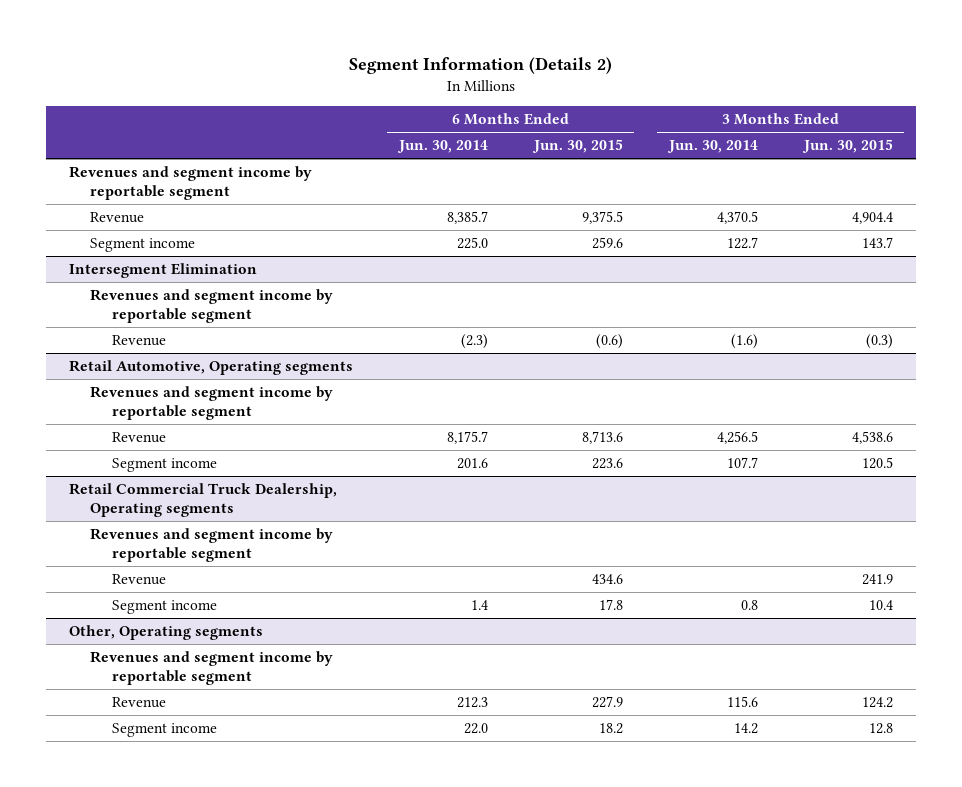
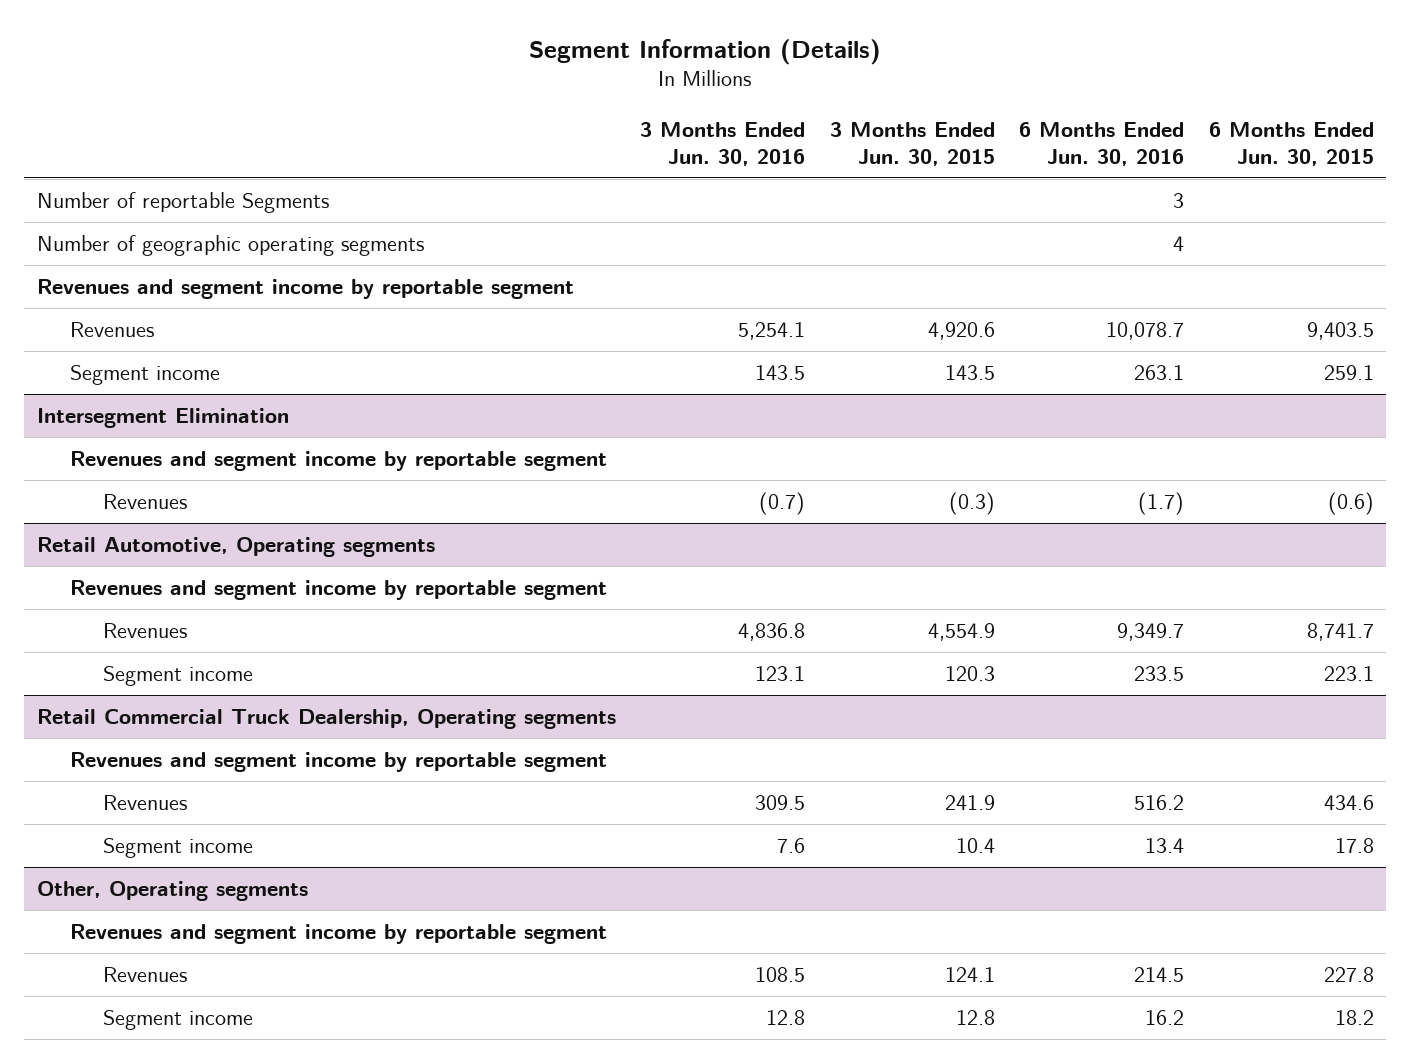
- Segment Information (Details 2)
+ Segment Information (Details)
- | 6 Months Ended Jun. 30, 2014 | 6 Months Ended Jun. 30, 2015 | 3 Months Ended Jun. 30, 2014 | 3 Months Ended Jun. 30, 2015
+ | 3 Months Ended Jun. 30, 2016 | 3 Months Ended Jun. 30, 2015 | 6 Months Ended Jun. 30, 2016 | 6 Months Ended Jun. 30, 2015
+ Number of reportable Segments | | | 3 |
+ Number of geographic operating segments | | | 4 |
- Revenue | 8,385.7 | 9,375.5 | 4,370.5 | 4,904.4
- Segment income | 225.0 | 259.6 | 122.7 | 143.7
+ Revenues | 5,254.1 | 4,920.6 | 10,078.7 | 9,403.5
+ Segment income | 143.5 | 143.5 | 263.1 | 259.1
@ Intersegment Elimination
- Revenue | (2.3) | (0.6) | (1.6) | (0.3)
+ Revenues | (0.7) | (0.3) | (1.7) | (0.6)
@ Retail Automotive, Operating segments
- Revenue | 8,175.7 | 8,713.6 | 4,256.5 | 4,538.6
- Segment income | 201.6 | 223.6 | 107.7 | 120.5
+ Revenues | 4,836.8 | 4,554.9 | 9,349.7 | 8,741.7
+ Segment income | 123.1 | 120.3 | 233.5 | 223.1
@ Retail Commercial Truck Dealership, Operating segments
- Revenue | | 434.6 | | 241.9
+ Revenues | 309.5 | 241.9 | 516.2 | 434.6
@ Other, Operating segments
- Revenue | 212.3 | 227.9 | 115.6 | 124.2
+ Revenues | 108.5 | 124.1 | 214.5 | 227.8

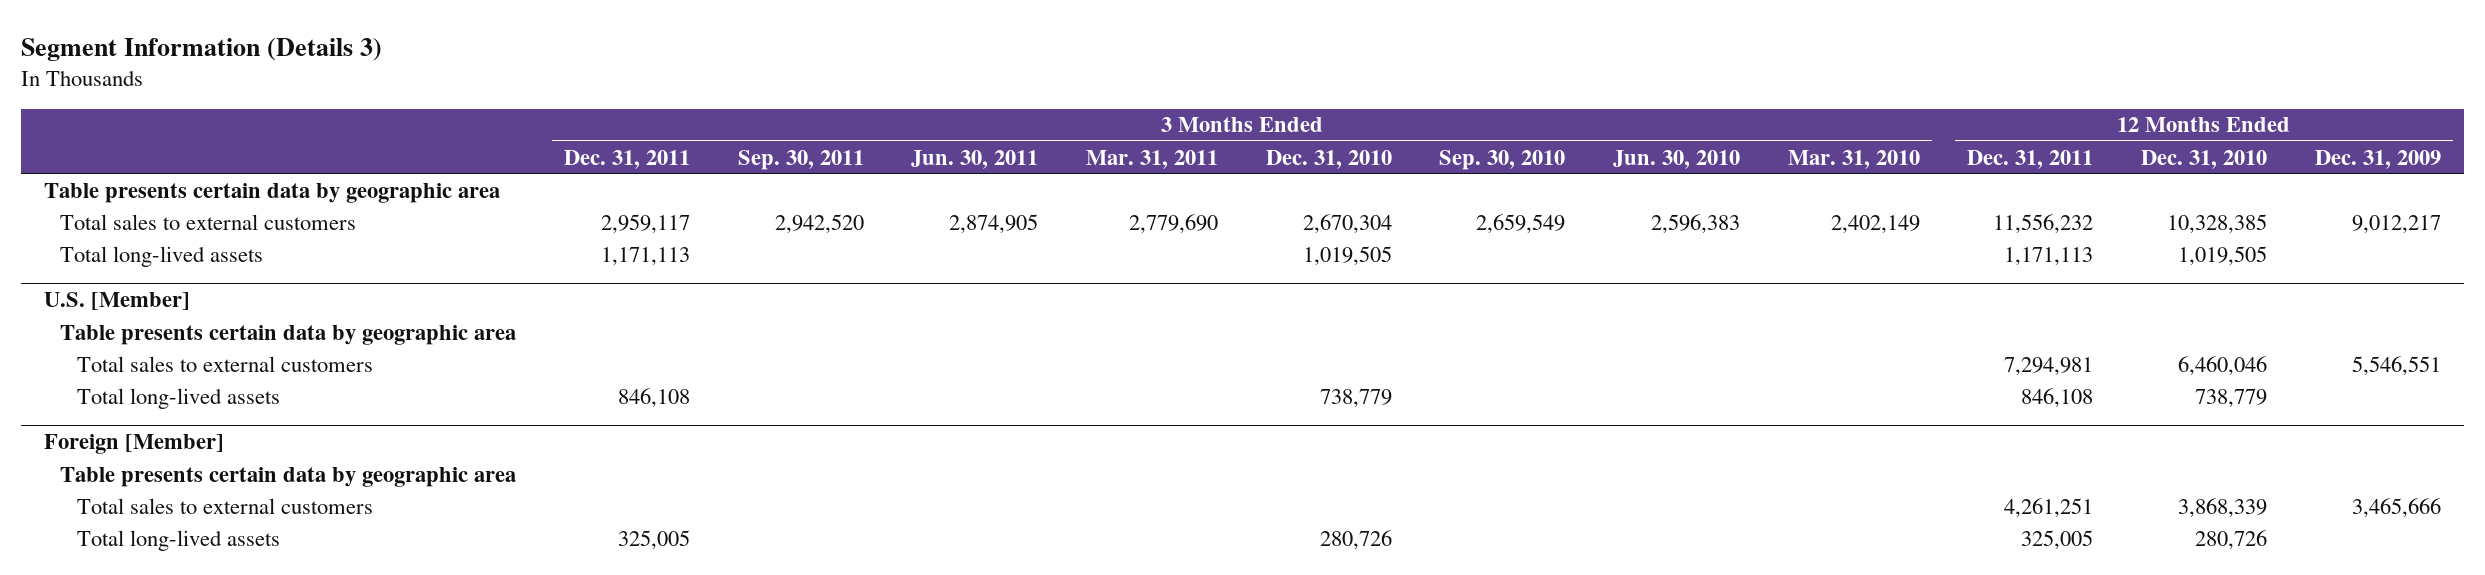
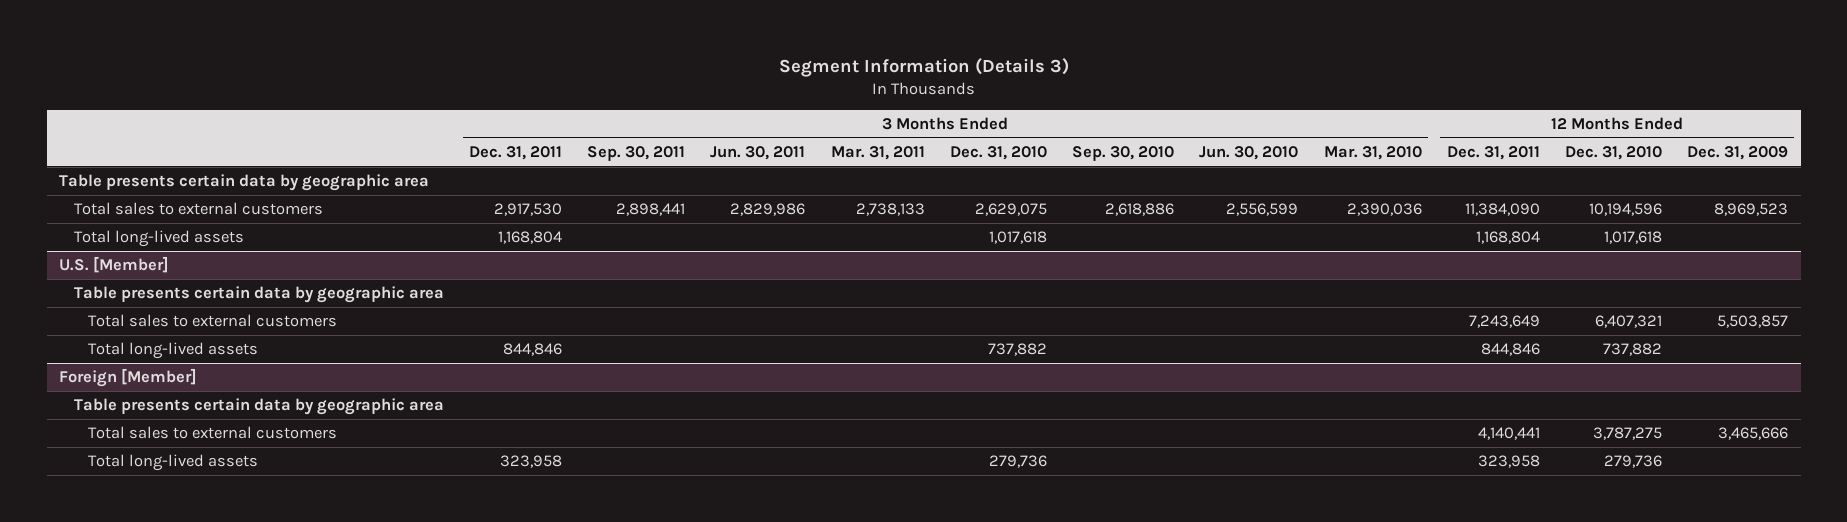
- Total sales to external customers | 2,959,117 | 2,942,520 | 2,874,905 | 2,779,690 | 2,670,304 | 2,659,549 | 2,596,383 | 2,402,149 | 11,556,232 | 10,328,385 | 9,012,217
- Total long-lived assets | 1,171,113 | | | | 1,019,505 | | | | 1,171,113 | 1,019,505 |
+ Total sales to external customers | 2,917,530 | 2,898,441 | 2,829,986 | 2,738,133 | 2,629,075 | 2,618,886 | 2,556,599 | 2,390,036 | 11,384,090 | 10,194,596 | 8,969,523
+ Total long-lived assets | 1,168,804 | | | | 1,017,618 | | | | 1,168,804 | 1,017,618 |
@ U.S. [Member]
- Total sales to external customers | | | | | | | | | 7,294,981 | 6,460,046 | 5,546,551
- Total long-lived assets | 846,108 | | | | 738,779 | | | | 846,108 | 738,779 |
+ Total sales to external customers | | | | | | | | | 7,243,649 | 6,407,321 | 5,503,857
+ Total long-lived assets | 844,846 | | | | 737,882 | | | | 844,846 | 737,882 |
@ Foreign [Member]
- Total sales to external customers | | | | | | | | | 4,261,251 | 3,868,339 | 3,465,666
- Total long-lived assets | 325,005 | | | | 280,726 | | | | 325,005 | 280,726 |
+ Total sales to external customers | | | | | | | | | 4,140,441 | 3,787,275 | 3,465,666
+ Total long-lived assets | 323,958 | | | | 279,736 | | | | 323,958 | 279,736 |

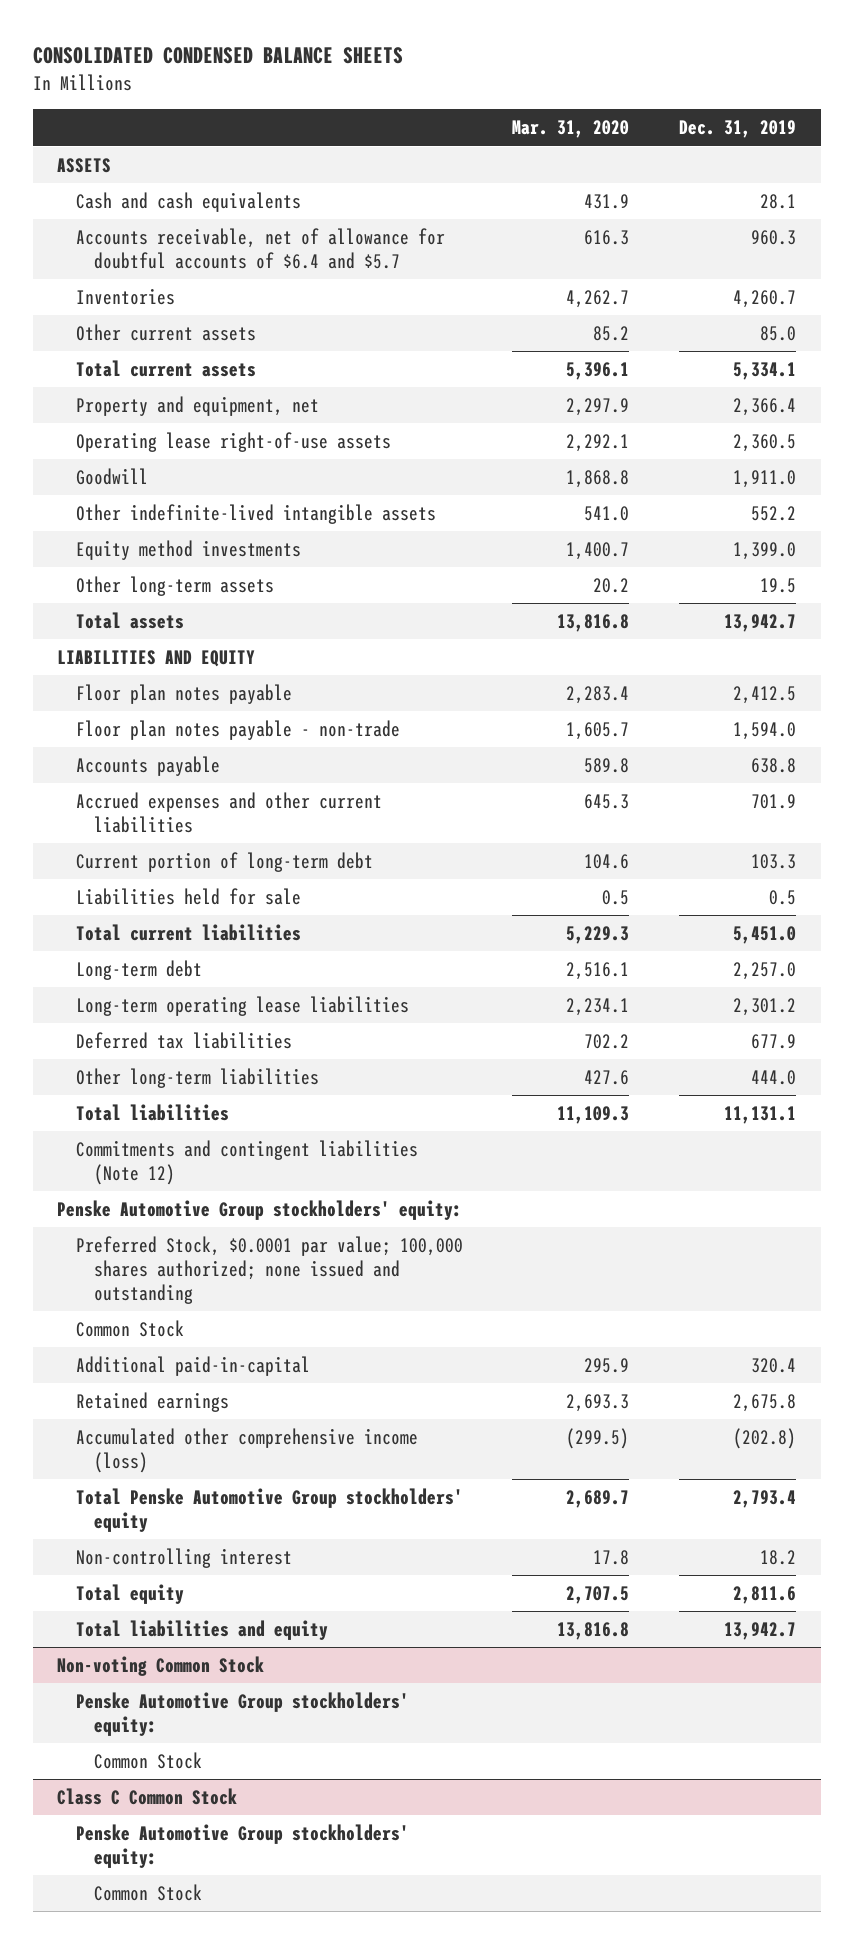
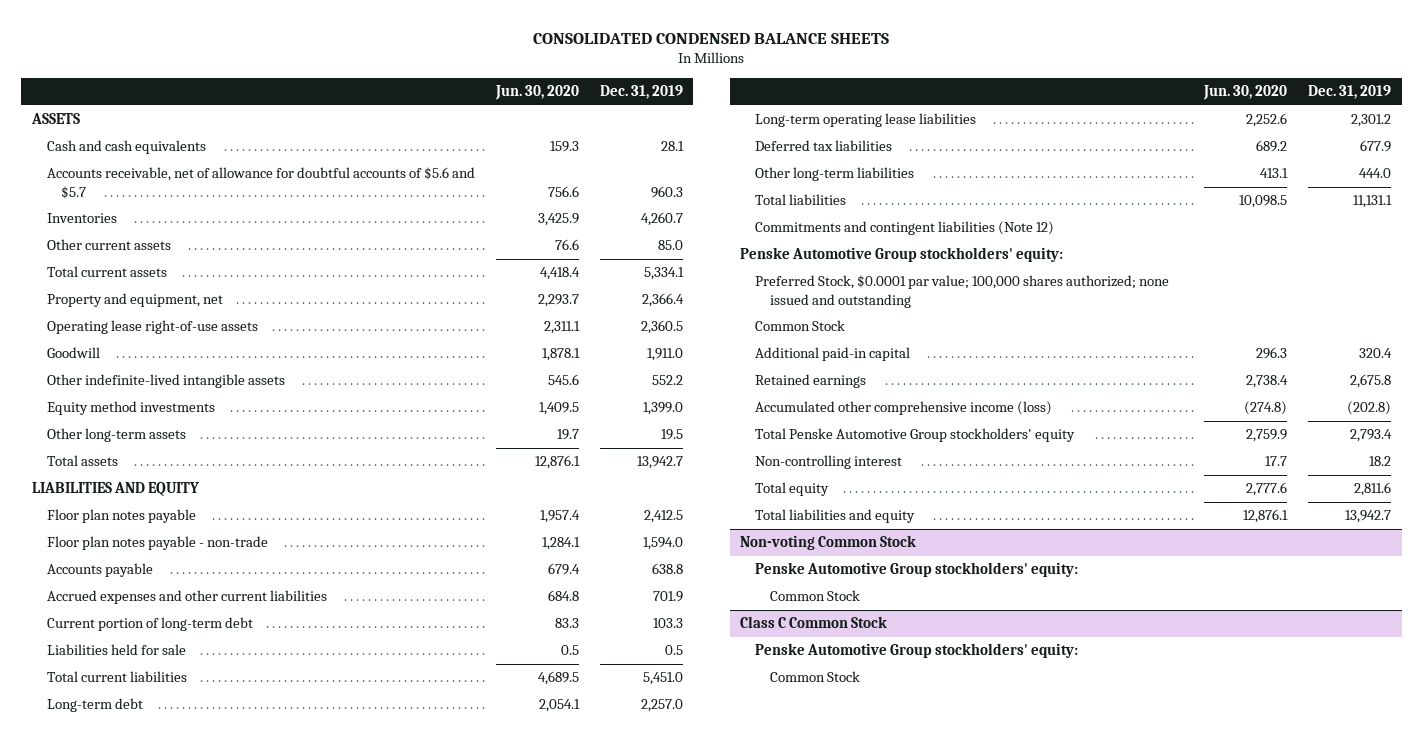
- | Mar. 31, 2020 | Dec. 31, 2019
+ | Jun. 30, 2020 | Dec. 31, 2019
- Accounts receivable, net of allowance for doubtful accounts of $6.4 and $5.7 | 616.3 | 960.3
+ Accounts receivable, net of allowance for doubtful accounts of $5.6 and $5.7 | 756.6 | 960.3
- Additional paid-in-capital | 295.9 | 320.4
+ Additional paid-in capital | 296.3 | 320.4

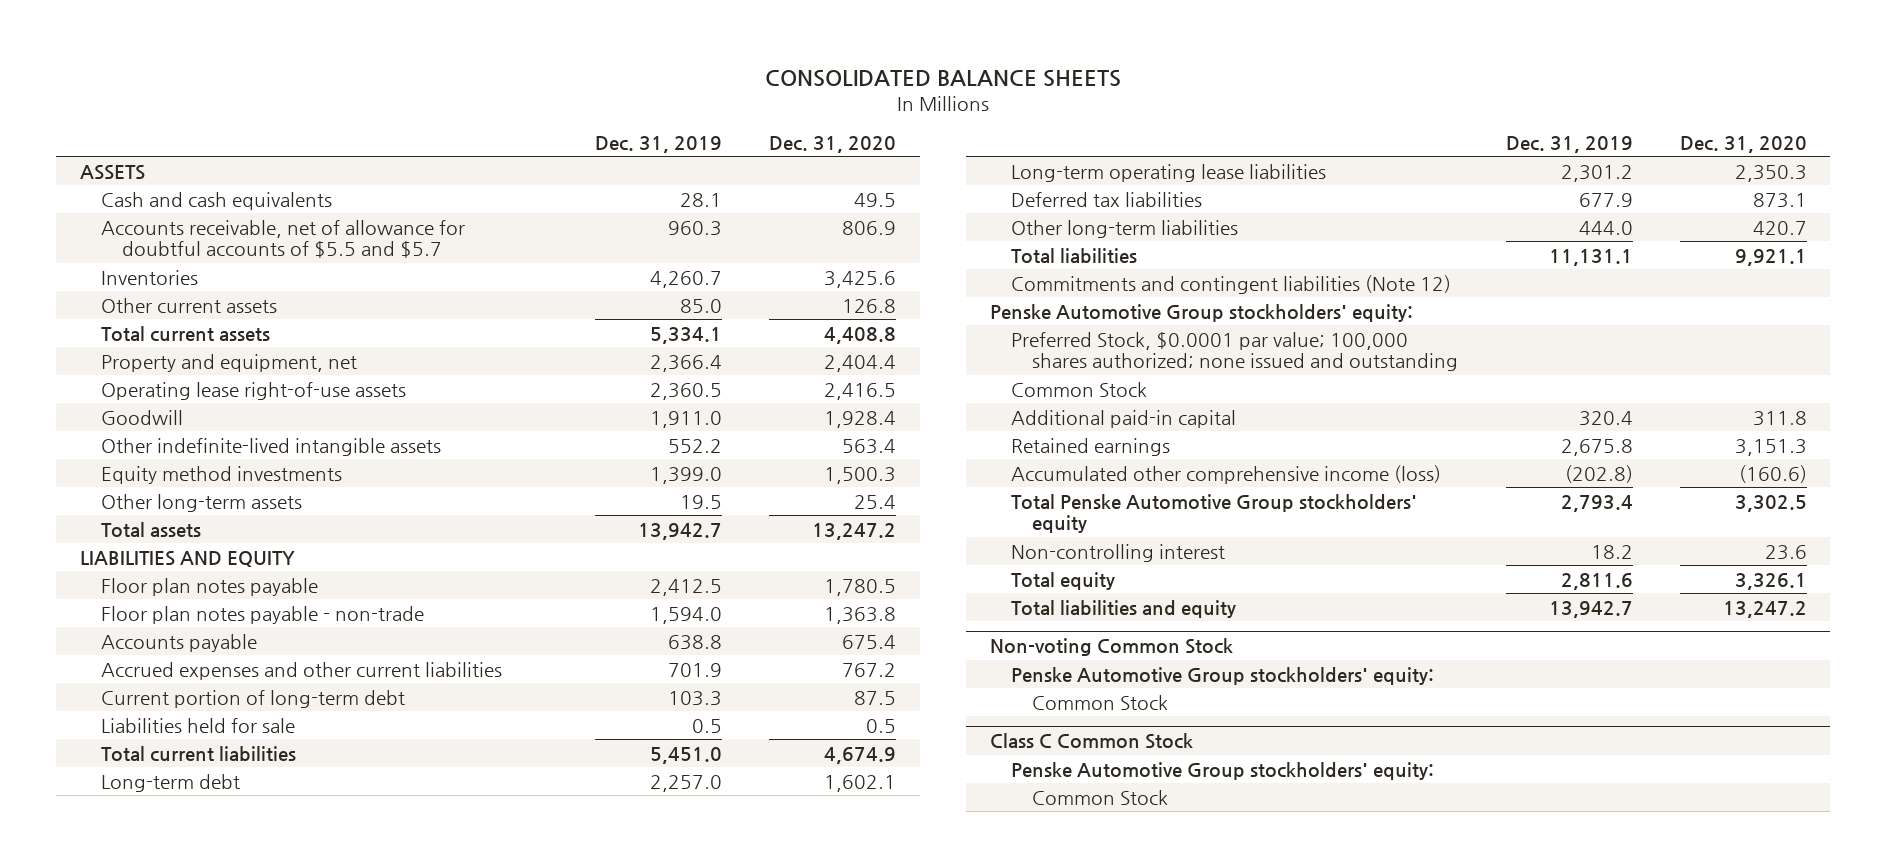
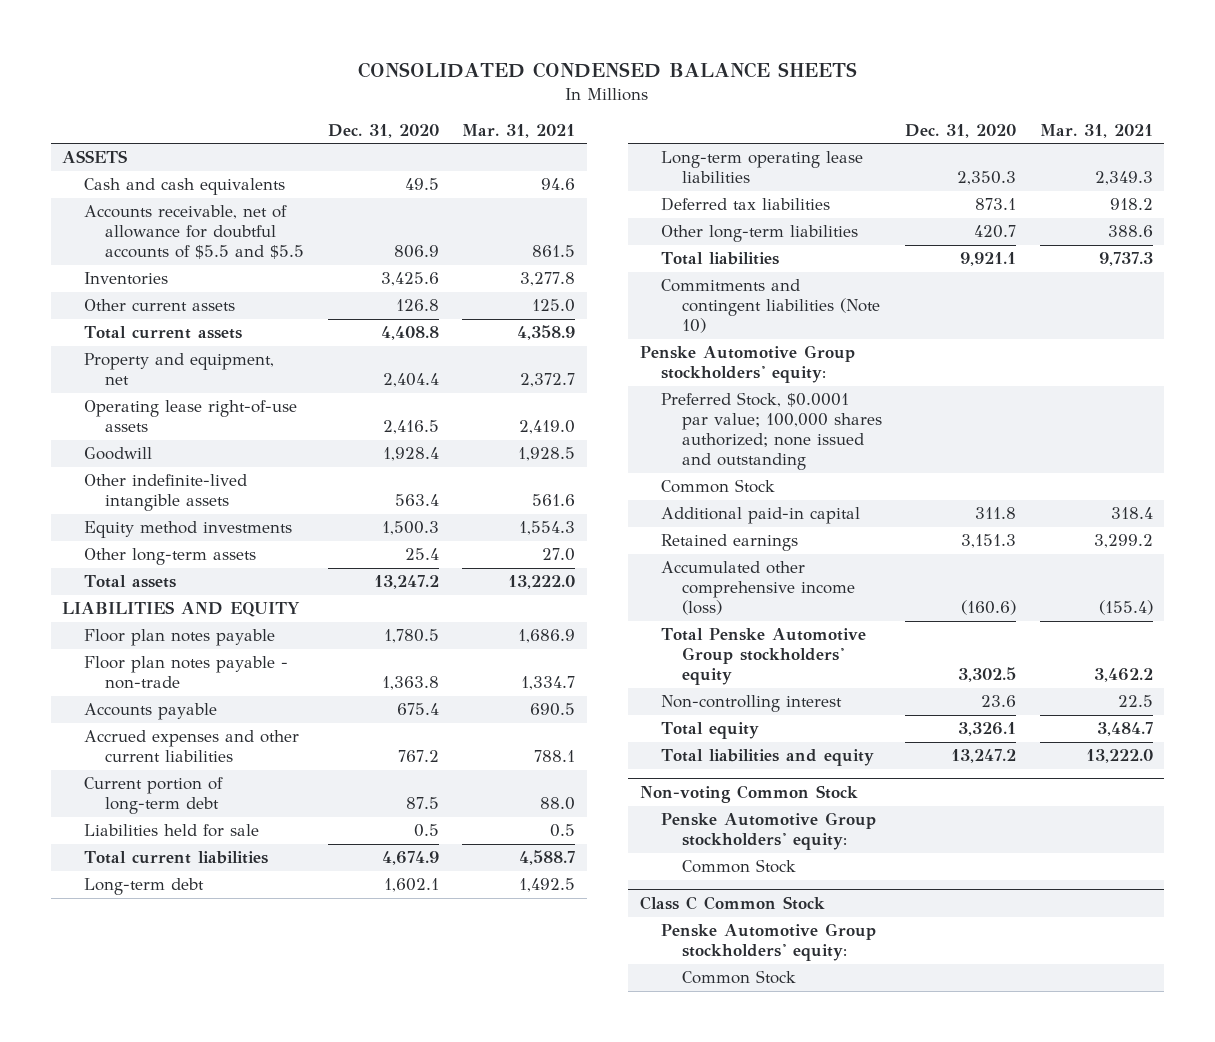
- CONSOLIDATED BALANCE SHEETS
+ CONSOLIDATED CONDENSED BALANCE SHEETS
- | Dec. 31, 2019 | Dec. 31, 2020
+ | Dec. 31, 2020 | Mar. 31, 2021
- Accounts receivable, net of allowance for doubtful accounts of $5.5 and $5.7 | 960.3 | 806.9
+ Accounts receivable, net of allowance for doubtful accounts of $5.5 and $5.5 | 806.9 | 861.5
- Commitments and contingent liabilities (Note 12)
+ Commitments and contingent liabilities (Note 10)

